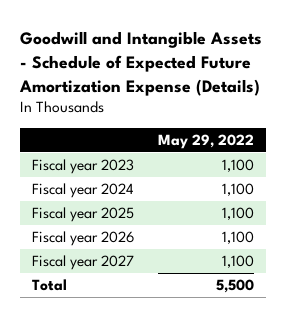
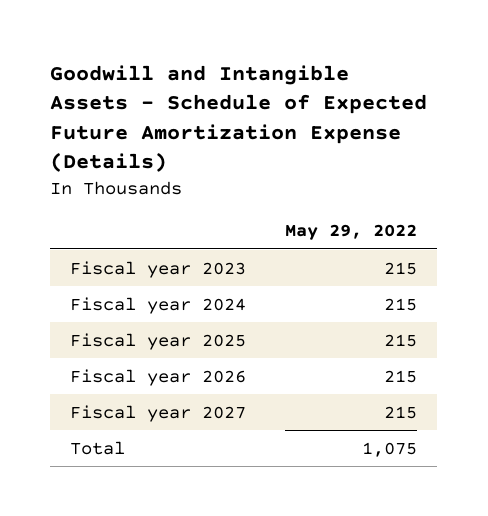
- Fiscal year 2023 | 1,100
- Fiscal year 2024 | 1,100
- Fiscal year 2025 | 1,100
- Fiscal year 2026 | 1,100
- Fiscal year 2027 | 1,100
- Total | 5,500
+ Fiscal year 2023 | 215
+ Fiscal year 2024 | 215
+ Fiscal year 2025 | 215
+ Fiscal year 2026 | 215
+ Fiscal year 2027 | 215
+ Total | 1,075

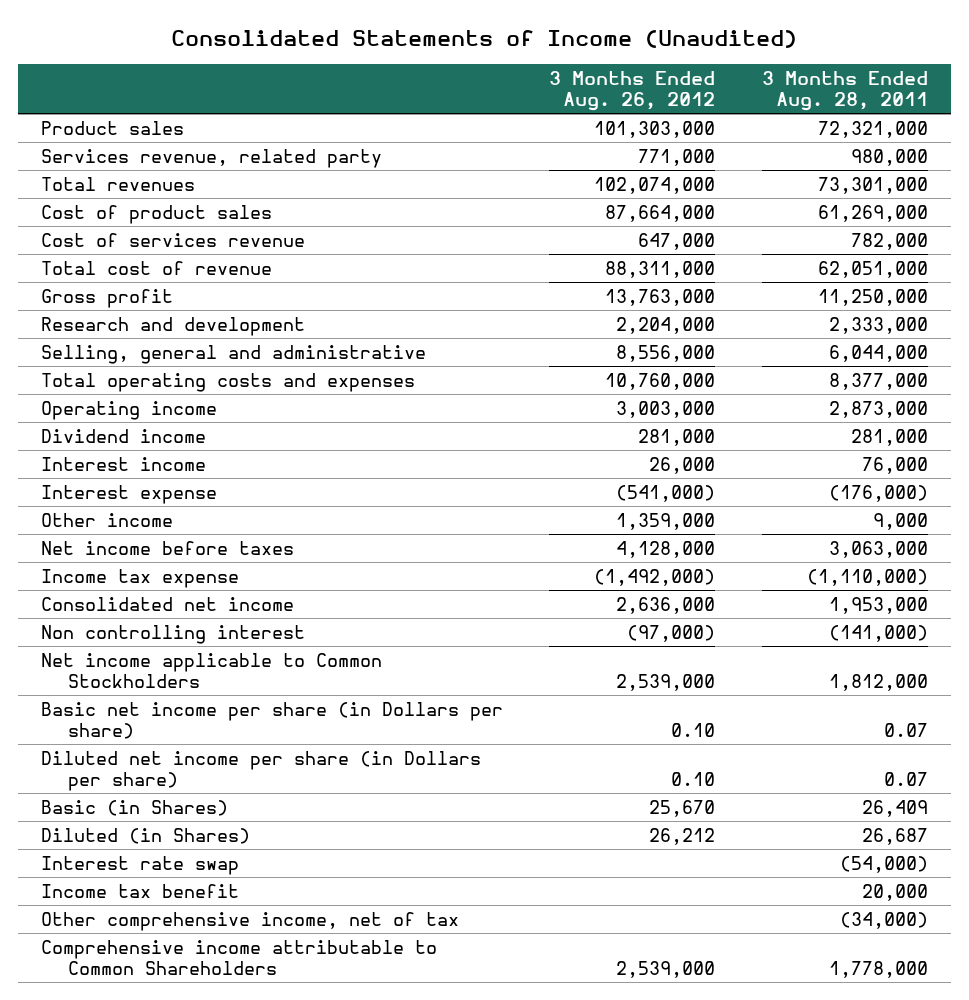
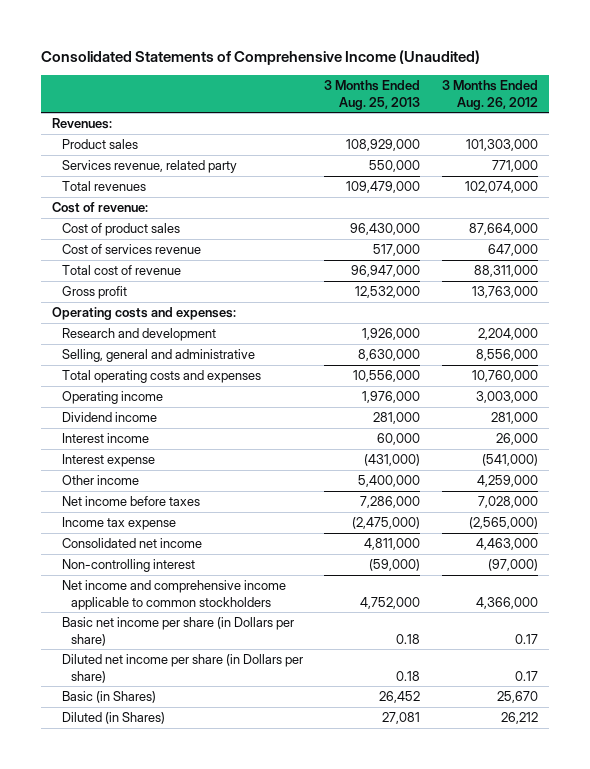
- Consolidated Statements of Income (Unaudited)
+ Consolidated Statements of Comprehensive Income (Unaudited)
- | 3 Months Ended Aug. 26, 2012 | 3 Months Ended Aug. 28, 2011
+ | 3 Months Ended Aug. 25, 2013 | 3 Months Ended Aug. 26, 2012
+ Revenues:
+ Cost of revenue:
+ Operating costs and expenses:
- Other income | 1,359,000 | 9,000
- Net income before taxes | 4,128,000 | 3,063,000
- Income tax expense | (1,492,000) | (1,110,000)
- Consolidated net income | 2,636,000 | 1,953,000
- Non controlling interest | (97,000) | (141,000)
- Net income applicable to Common Stockholders | 2,539,000 | 1,812,000
- Basic net income per share (in Dollars per share) | 0.10 | 0.07
- Diluted net income per share (in Dollars per share) | 0.10 | 0.07
+ Other income | 5,400,000 | 4,259,000
+ Net income before taxes | 7,286,000 | 7,028,000
+ Income tax expense | (2,475,000) | (2,565,000)
+ Consolidated net income | 4,811,000 | 4,463,000
+ Non-controlling interest | (59,000) | (97,000)
+ Net income and comprehensive income applicable to common stockholders | 4,752,000 | 4,366,000
+ Basic net income per share (in Dollars per share) | 0.18 | 0.17
+ Diluted net income per share (in Dollars per share) | 0.18 | 0.17
- Interest rate swap | | (54,000)
- Income tax benefit | | 20,000
- Other comprehensive income, net of tax | | (34,000)
- Comprehensive income attributable to Common Shareholders | 2,539,000 | 1,778,000

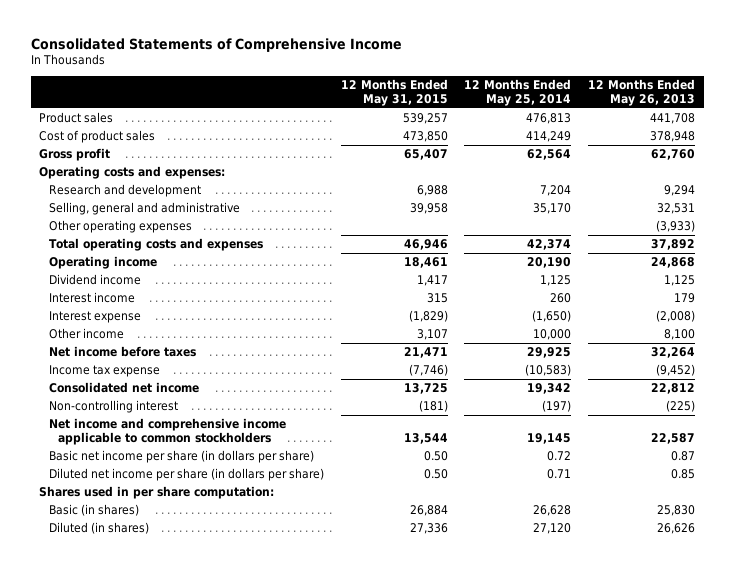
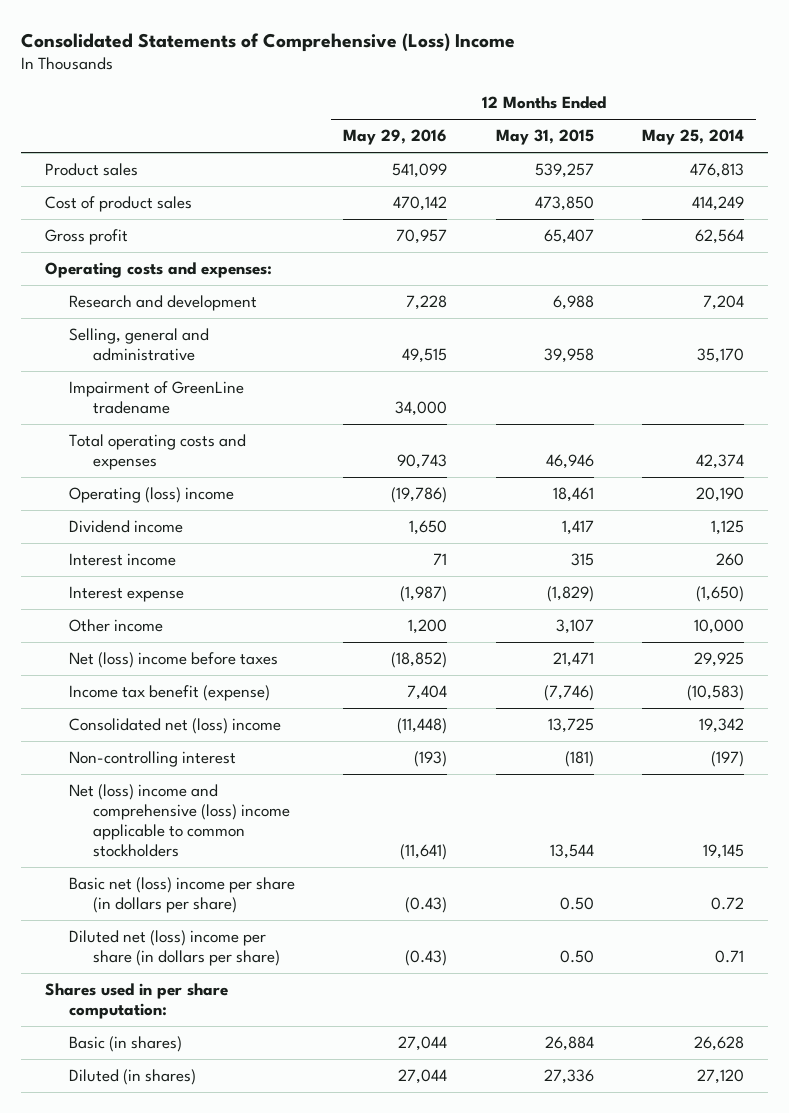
- Consolidated Statements of Comprehensive Income
+ Consolidated Statements of Comprehensive (Loss) Income
- | 12 Months Ended May 31, 2015 | 12 Months Ended May 25, 2014 | 12 Months Ended May 26, 2013
+ | 12 Months Ended May 29, 2016 | 12 Months Ended May 31, 2015 | 12 Months Ended May 25, 2014
- Other operating expenses | | | (3,933)
+ Impairment of GreenLine tradename | 34,000 | |
- Operating income | 18,461 | 20,190 | 24,868
+ Operating (loss) income | (19,786) | 18,461 | 20,190
- Net income before taxes | 21,471 | 29,925 | 32,264
- Income tax expense | (7,746) | (10,583) | (9,452)
- Consolidated net income | 13,725 | 19,342 | 22,812
+ Net (loss) income before taxes | (18,852) | 21,471 | 29,925
+ Income tax benefit (expense) | 7,404 | (7,746) | (10,583)
+ Consolidated net (loss) income | (11,448) | 13,725 | 19,342
- Net income and comprehensive income applicable to common stockholders | 13,544 | 19,145 | 22,587
- Basic net income per share (in dollars per share) | 0.50 | 0.72 | 0.87
- Diluted net income per share (in dollars per share) | 0.50 | 0.71 | 0.85
+ Net (loss) income and comprehensive (loss) income applicable to common stockholders | (11,641) | 13,544 | 19,145
+ Basic net (loss) income per share (in dollars per share) | (0.43) | 0.50 | 0.72
+ Diluted net (loss) income per share (in dollars per share) | (0.43) | 0.50 | 0.71

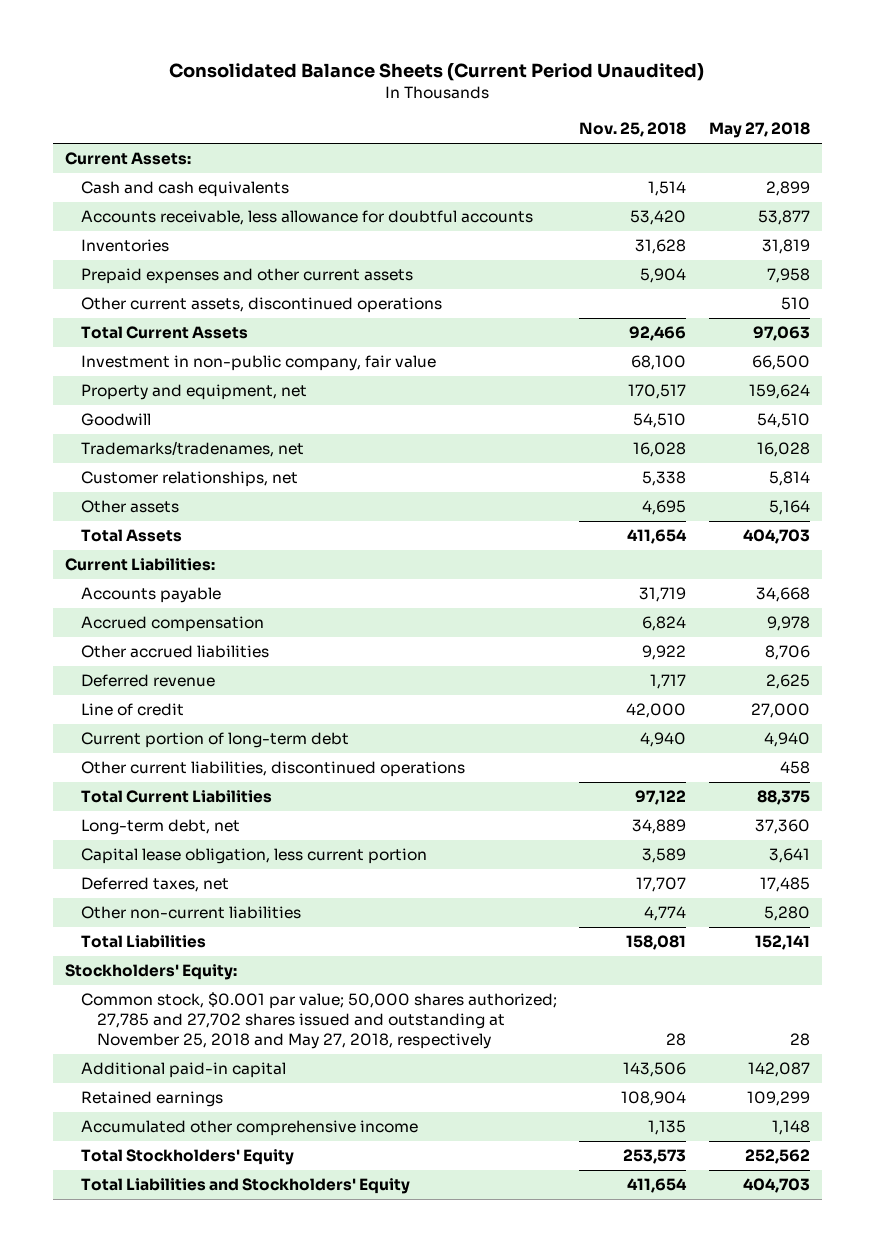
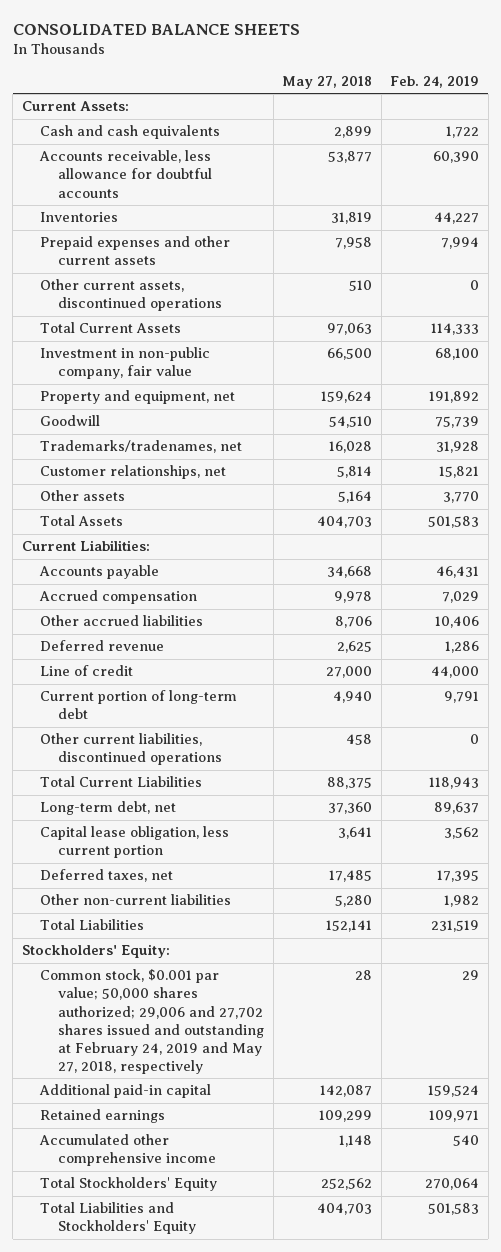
- Consolidated Balance Sheets (Current Period Unaudited)
+ CONSOLIDATED BALANCE SHEETS
- | Nov. 25, 2018 | May 27, 2018
+ | May 27, 2018 | Feb. 24, 2019
- Common stock, $0.001 par value; 50,000 shares authorized; 27,785 and 27,702 shares issued and outstanding at November 25, 2018 and May 27, 2018, respectively | 28 | 28
+ Common stock, $0.001 par value; 50,000 shares authorized; 29,006 and 27,702 shares issued and outstanding at February 24, 2019 and May 27, 2018, respectively | 28 | 29

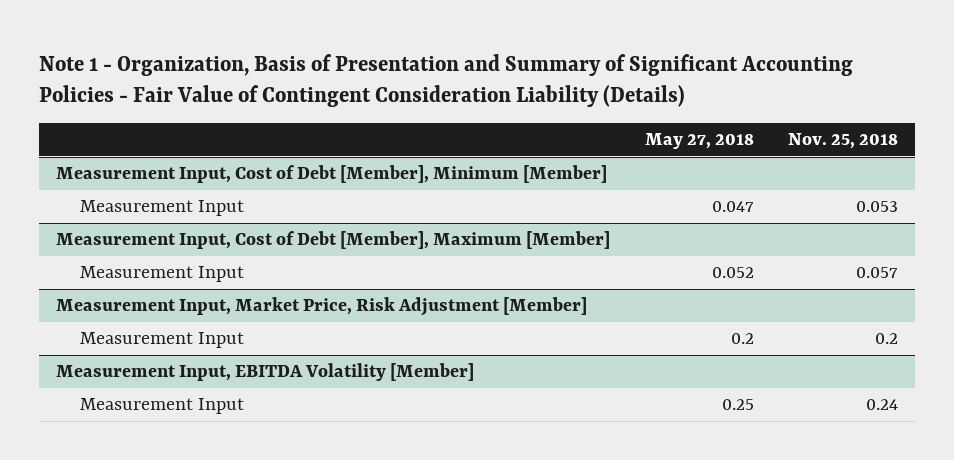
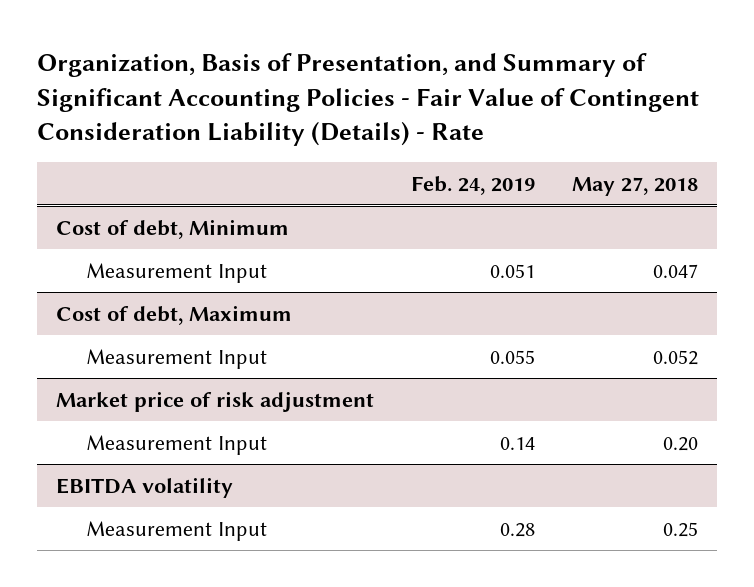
- Note 1 - Organization, Basis of Presentation and Summary of Significant Accounting Policies - Fair Value of Contingent Consideration Liability (Details)
+ Organization, Basis of Presentation, and Summary of Significant Accounting Policies - Fair Value of Contingent Consideration Liability (Details) - Rate
- | May 27, 2018 | Nov. 25, 2018
+ | Feb. 24, 2019 | May 27, 2018
- Measurement Input, Cost of Debt [Member], Minimum [Member]
+ Cost of debt, Minimum
- Measurement Input, Cost of Debt [Member], Maximum [Member]
+ Cost of debt, Maximum
- Measurement Input, Market Price, Risk Adjustment [Member]
- Measurement Input | 0.2 | 0.2
- Measurement Input, EBITDA Volatility [Member]
+ Market price of risk adjustment
+ Measurement Input | 0.14 | 0.20
+ EBITDA volatility

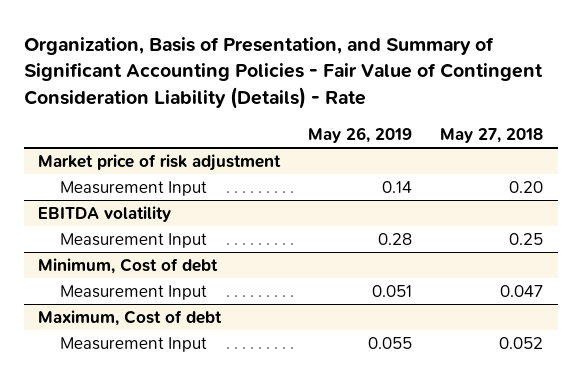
- | Feb. 24, 2019 | May 27, 2018
+ | May 26, 2019 | May 27, 2018
- Cost of debt, Minimum
- Measurement Input | 0.051 | 0.047
- Cost of debt, Maximum
- Measurement Input | 0.055 | 0.052
+ Minimum, Cost of debt
+ Measurement Input | 0.051 | 0.047
+ Maximum, Cost of debt
+ Measurement Input | 0.055 | 0.052

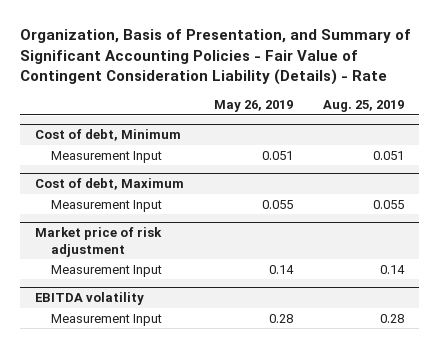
- | May 26, 2019 | May 27, 2018
+ | May 26, 2019 | Aug. 25, 2019
+ Cost of debt, Minimum
+ Measurement Input | 0.051 | 0.051
+ Cost of debt, Maximum
+ Measurement Input | 0.055 | 0.055
- Minimum, Cost of debt
- Measurement Input | 0.051 | 0.047
- Maximum, Cost of debt
- Measurement Input | 0.055 | 0.052

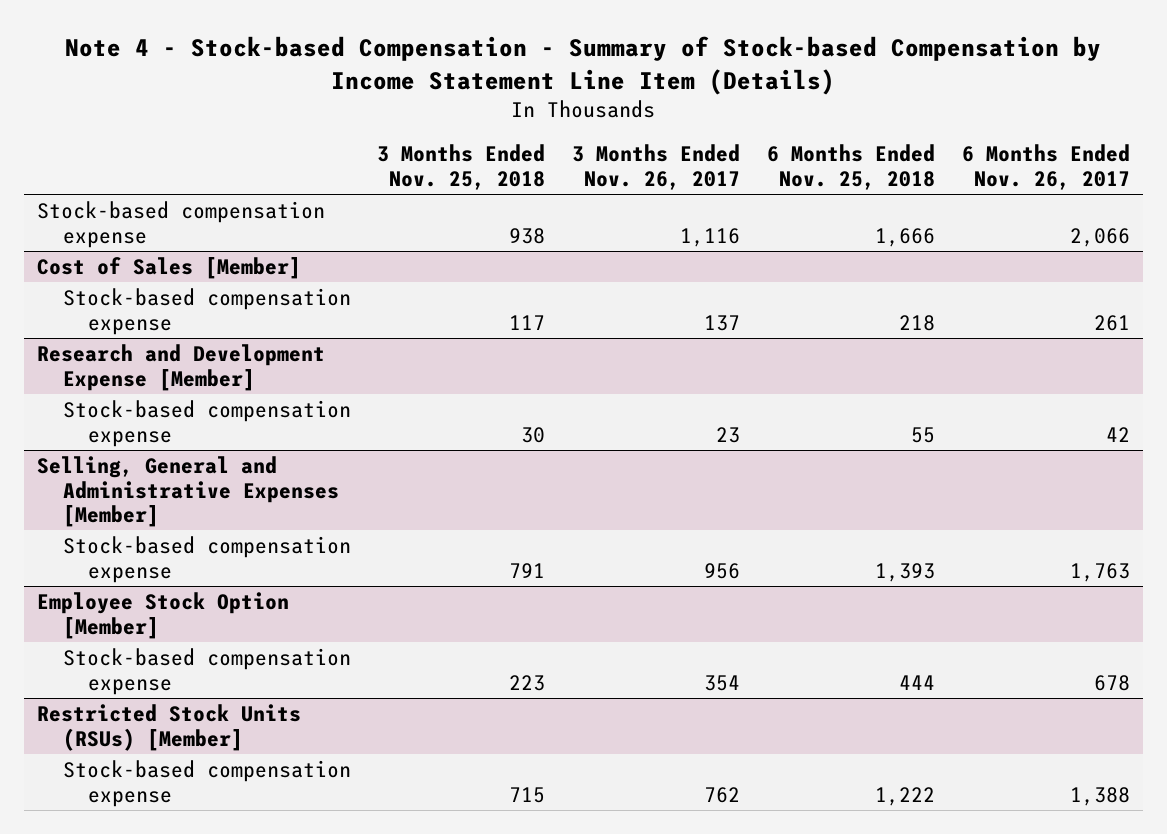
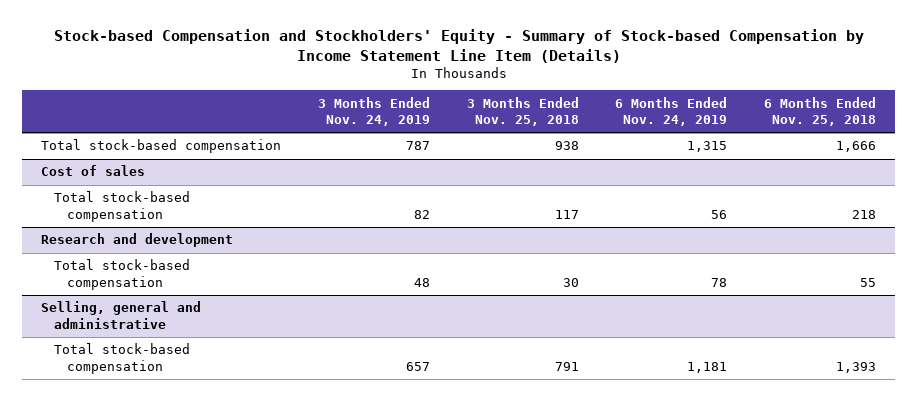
- Note 4 - Stock-based Compensation - Summary of Stock-based Compensation by Income Statement Line Item (Details)
+ Stock-based Compensation and Stockholders' Equity - Summary of Stock-based Compensation by Income Statement Line Item (Details)
- | 3 Months Ended Nov. 25, 2018 | 3 Months Ended Nov. 26, 2017 | 6 Months Ended Nov. 25, 2018 | 6 Months Ended Nov. 26, 2017
+ | 3 Months Ended Nov. 24, 2019 | 3 Months Ended Nov. 25, 2018 | 6 Months Ended Nov. 24, 2019 | 6 Months Ended Nov. 25, 2018
- Stock-based compensation expense | 938 | 1,116 | 1,666 | 2,066
- Cost of Sales [Member]
- Stock-based compensation expense | 117 | 137 | 218 | 261
- Research and Development Expense [Member]
- Stock-based compensation expense | 30 | 23 | 55 | 42
- Selling, General and Administrative Expenses [Member]
- Stock-based compensation expense | 791 | 956 | 1,393 | 1,763
- Employee Stock Option [Member]
- Stock-based compensation expense | 223 | 354 | 444 | 678
- Restricted Stock Units (RSUs) [Member]
- Stock-based compensation expense | 715 | 762 | 1,222 | 1,388
+ Total stock-based compensation | 787 | 938 | 1,315 | 1,666
+ Cost of sales
+ Total stock-based compensation | 82 | 117 | 56 | 218
+ Research and development
+ Total stock-based compensation | 48 | 30 | 78 | 55
+ Selling, general and administrative
+ Total stock-based compensation | 657 | 791 | 1,181 | 1,393

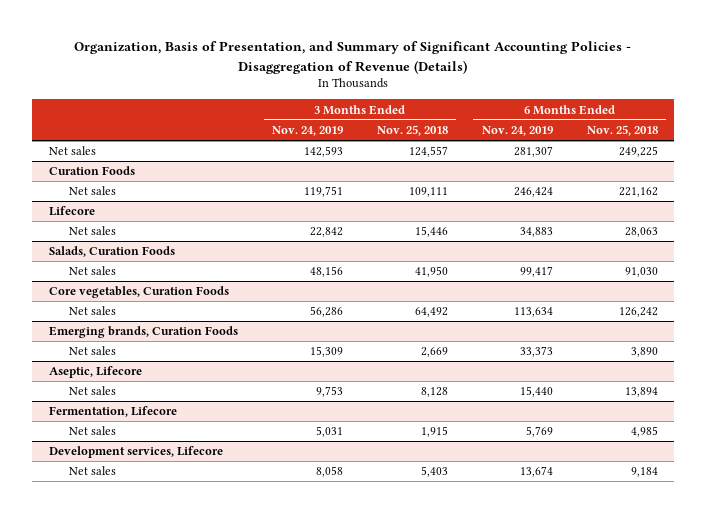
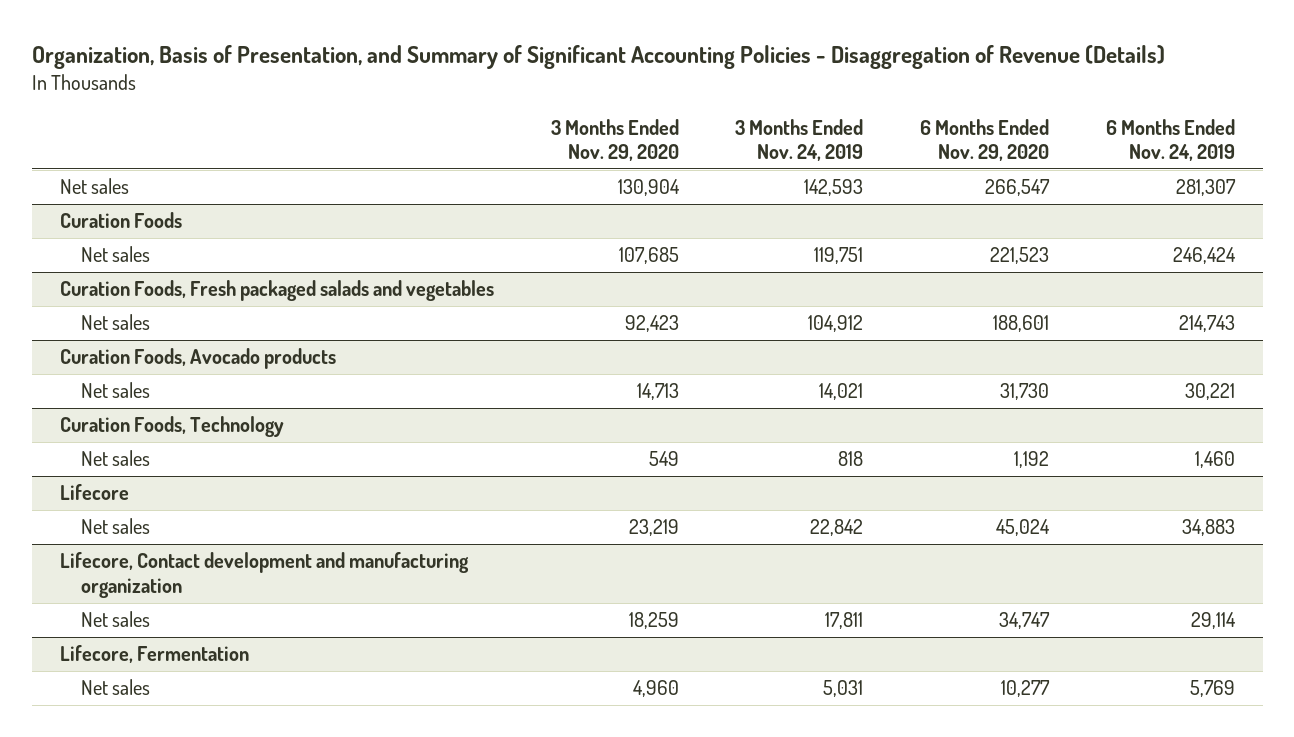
- | 3 Months Ended Nov. 24, 2019 | 3 Months Ended Nov. 25, 2018 | 6 Months Ended Nov. 24, 2019 | 6 Months Ended Nov. 25, 2018
+ | 3 Months Ended Nov. 29, 2020 | 3 Months Ended Nov. 24, 2019 | 6 Months Ended Nov. 29, 2020 | 6 Months Ended Nov. 24, 2019
+ Curation Foods, Fresh packaged salads and vegetables
+ Net sales | 92,423 | 104,912 | 188,601 | 214,743
+ Curation Foods, Avocado products
+ Net sales | 14,713 | 14,021 | 31,730 | 30,221
+ Curation Foods, Technology
+ Net sales | 549 | 818 | 1,192 | 1,460
- Salads, Curation Foods
- Net sales | 48,156 | 41,950 | 99,417 | 91,030
- Core vegetables, Curation Foods
- Net sales | 56,286 | 64,492 | 113,634 | 126,242
- Emerging brands, Curation Foods
- Net sales | 15,309 | 2,669 | 33,373 | 3,890
- Aseptic, Lifecore
- Net sales | 9,753 | 8,128 | 15,440 | 13,894
- Fermentation, Lifecore
+ Lifecore, Contact development and manufacturing organization
+ Net sales | 18,259 | 17,811 | 34,747 | 29,114
+ Lifecore, Fermentation
- Development services, Lifecore
- Net sales | 8,058 | 5,403 | 13,674 | 9,184

